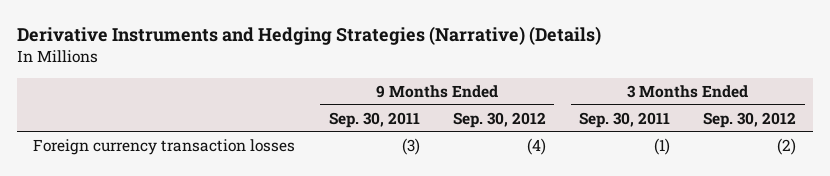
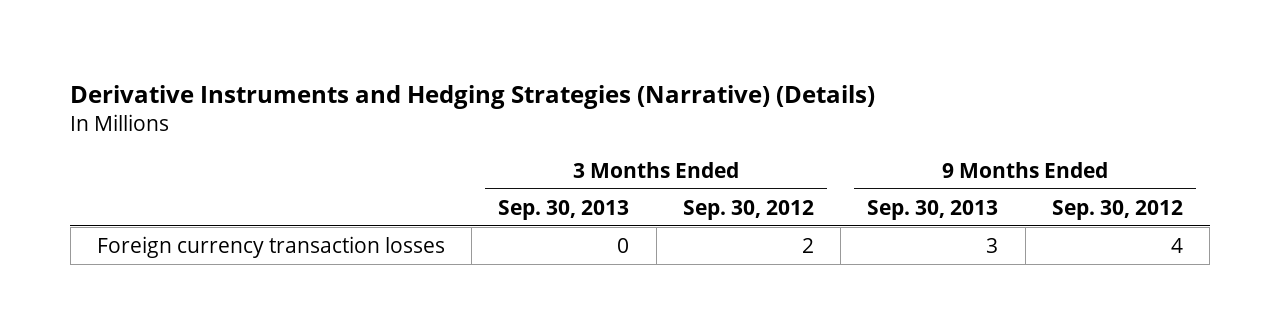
- | 9 Months Ended Sep. 30, 2011 | 9 Months Ended Sep. 30, 2012 | 3 Months Ended Sep. 30, 2011 | 3 Months Ended Sep. 30, 2012
+ | 3 Months Ended Sep. 30, 2013 | 3 Months Ended Sep. 30, 2012 | 9 Months Ended Sep. 30, 2013 | 9 Months Ended Sep. 30, 2012
- Foreign currency transaction losses | (3) | (4) | (1) | (2)
+ Foreign currency transaction losses | 0 | 2 | 3 | 4

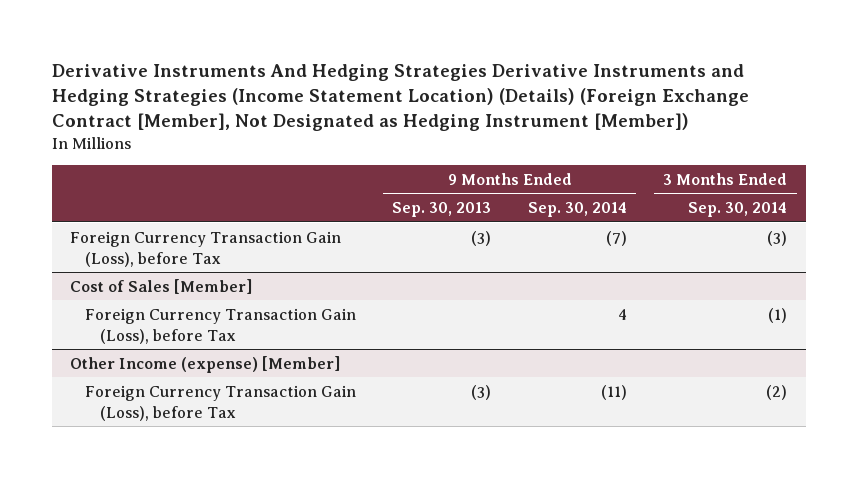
- Derivative Instruments and Hedging Strategies (Narrative) (Details)
+ Derivative Instruments And Hedging Strategies Derivative Instruments and Hedging Strategies (Income Statement Location) (Details) (Foreign Exchange Contract [Member], Not Designated as Hedging Instrument [Member])
- | 3 Months Ended Sep. 30, 2013 | 3 Months Ended Sep. 30, 2012 | 9 Months Ended Sep. 30, 2013 | 9 Months Ended Sep. 30, 2012
+ | 9 Months Ended Sep. 30, 2013 | 9 Months Ended Sep. 30, 2014 | 3 Months Ended Sep. 30, 2014
- Foreign currency transaction losses | 0 | 2 | 3 | 4
+ Foreign Currency Transaction Gain (Loss), before Tax | (3) | (7) | (3)
+ Cost of Sales [Member]
+ Foreign Currency Transaction Gain (Loss), before Tax | | 4 | (1)
+ Other Income (expense) [Member]
+ Foreign Currency Transaction Gain (Loss), before Tax | (3) | (11) | (2)

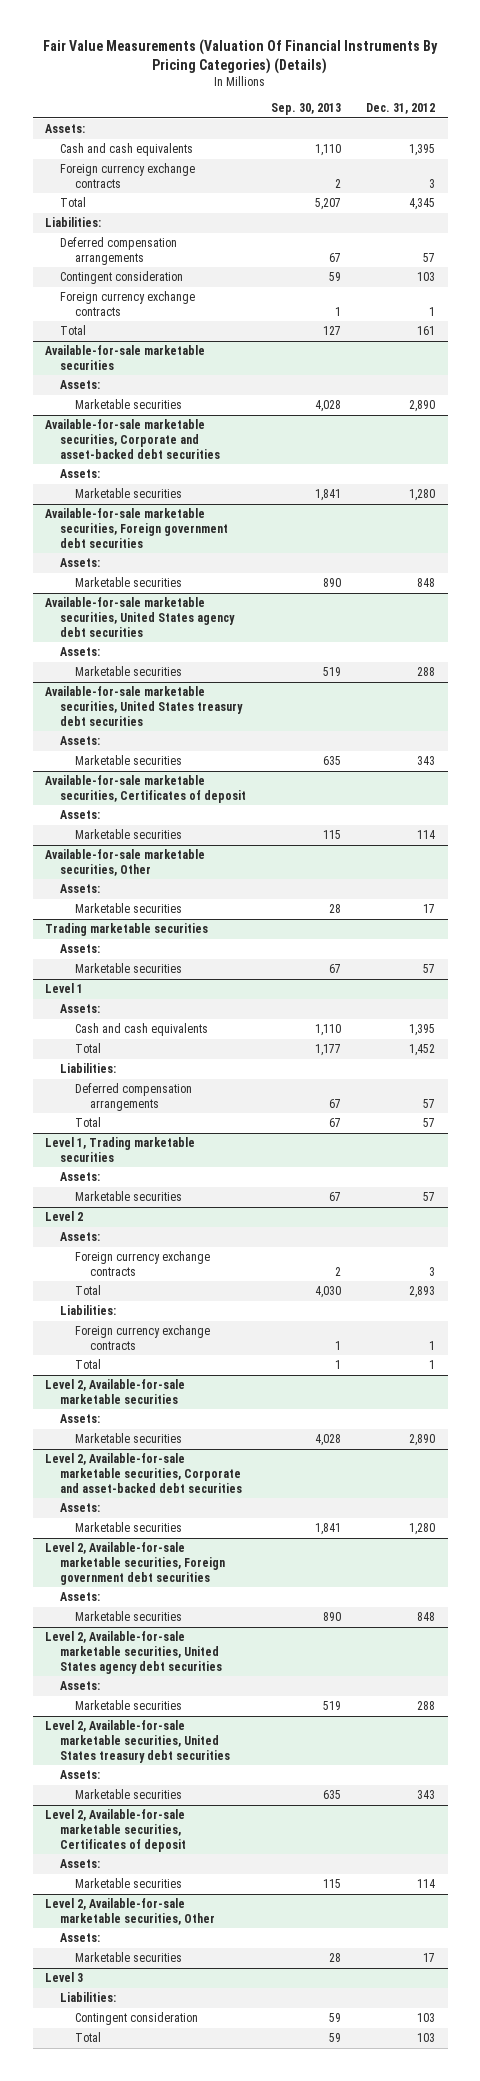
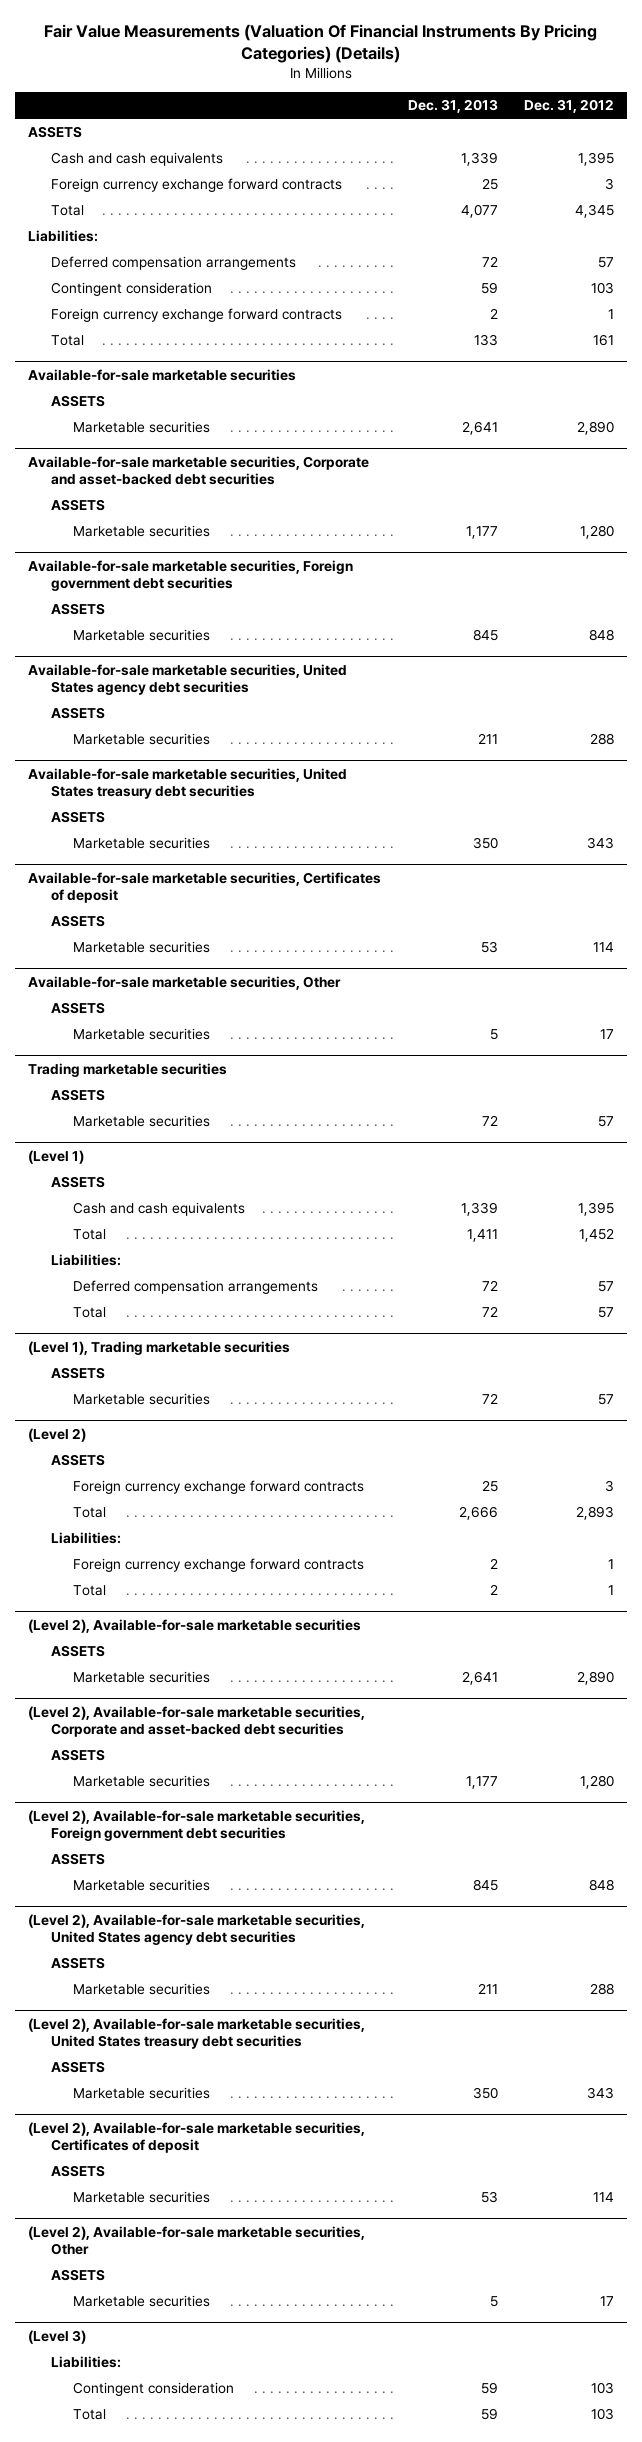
- | Sep. 30, 2013 | Dec. 31, 2012
+ | Dec. 31, 2013 | Dec. 31, 2012
- Assets:
+ ASSETS
- Foreign currency exchange contracts | 2 | 3
+ Foreign currency exchange forward contracts | 25 | 3
- Foreign currency exchange contracts | 1 | 1
+ Foreign currency exchange forward contracts | 2 | 1
@ Available-for-sale marketable securities
- Assets:
+ ASSETS
@ Available-for-sale marketable securities, Corporate and asset-backed debt securities
- Assets:
+ ASSETS
@ Available-for-sale marketable securities, Foreign government debt securities
- Assets:
+ ASSETS
@ Available-for-sale marketable securities, United States agency debt securities
- Assets:
+ ASSETS
@ Available-for-sale marketable securities, United States treasury debt securities
- Assets:
+ ASSETS
@ Available-for-sale marketable securities, Certificates of deposit
- Assets:
+ ASSETS
@ Available-for-sale marketable securities, Other
- Assets:
+ ASSETS
@ Trading marketable securities
- Assets:
+ ASSETS
- Level 1
- Assets:
+ (Level 1)
+ ASSETS
- Level 1, Trading marketable securities
- Assets:
+ (Level 1), Trading marketable securities
+ ASSETS
- Level 2
- Assets:
- Foreign currency exchange contracts | 2 | 3
+ (Level 2)
+ ASSETS
+ Foreign currency exchange forward contracts | 25 | 3
- Foreign currency exchange contracts | 1 | 1
+ Foreign currency exchange forward contracts | 2 | 1
- Level 2, Available-for-sale marketable securities
- Assets:
+ (Level 2), Available-for-sale marketable securities
+ ASSETS
- Level 2, Available-for-sale marketable securities, Corporate and asset-backed debt securities
- Assets:
+ (Level 2), Available-for-sale marketable securities, Corporate and asset-backed debt securities
+ ASSETS
- Level 2, Available-for-sale marketable securities, Foreign government debt securities
- Assets:
+ (Level 2), Available-for-sale marketable securities, Foreign government debt securities
+ ASSETS
- Level 2, Available-for-sale marketable securities, United States agency debt securities
- Assets:
+ (Level 2), Available-for-sale marketable securities, United States agency debt securities
+ ASSETS
- Level 2, Available-for-sale marketable securities, United States treasury debt securities
- Assets:
+ (Level 2), Available-for-sale marketable securities, United States treasury debt securities
+ ASSETS
- Level 2, Available-for-sale marketable securities, Certificates of deposit
- Assets:
+ (Level 2), Available-for-sale marketable securities, Certificates of deposit
+ ASSETS
- Level 2, Available-for-sale marketable securities, Other
- Assets:
+ (Level 2), Available-for-sale marketable securities, Other
+ ASSETS
- Level 3
+ (Level 3)

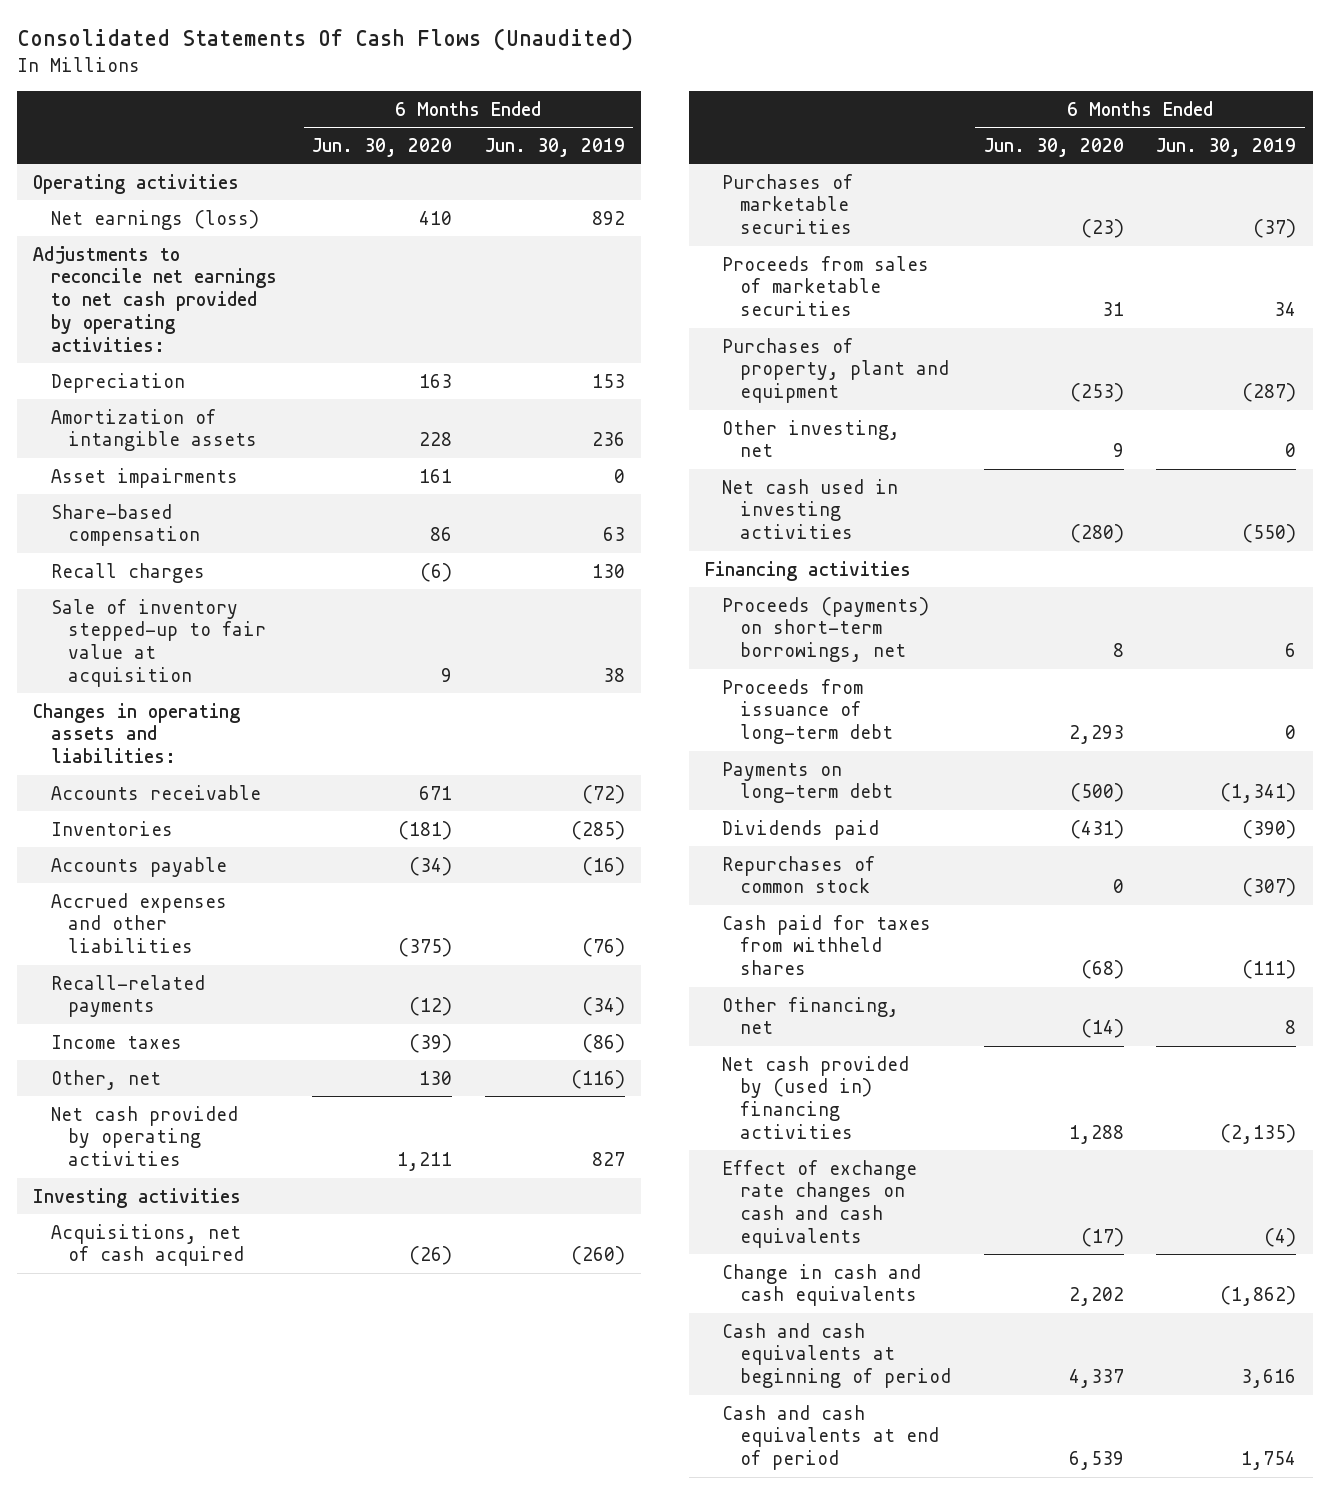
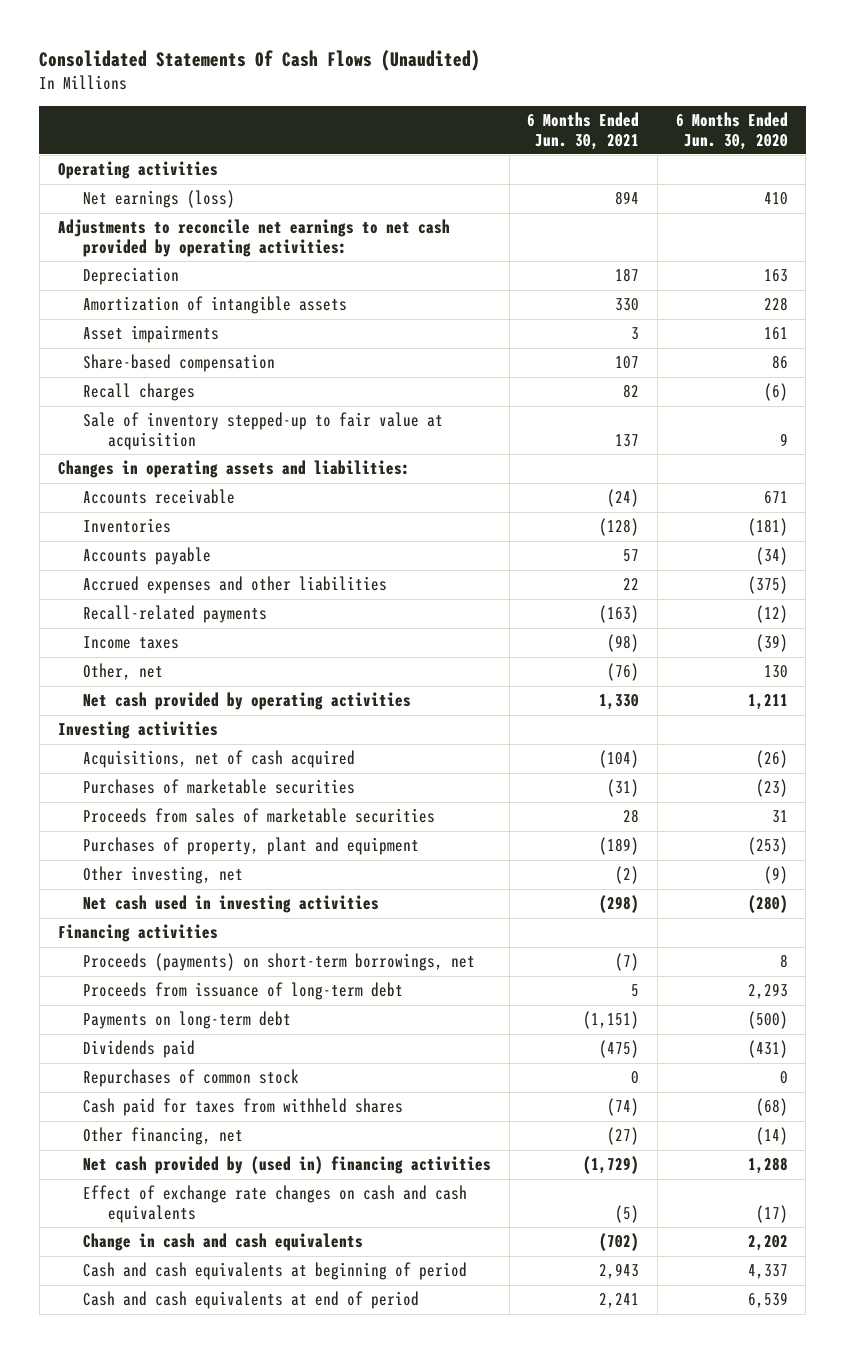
- | 6 Months Ended Jun. 30, 2020 | 6 Months Ended Jun. 30, 2019
+ | 6 Months Ended Jun. 30, 2021 | 6 Months Ended Jun. 30, 2020
- Other investing, net | 9 | 0
+ Other investing, net | (2) | (9)

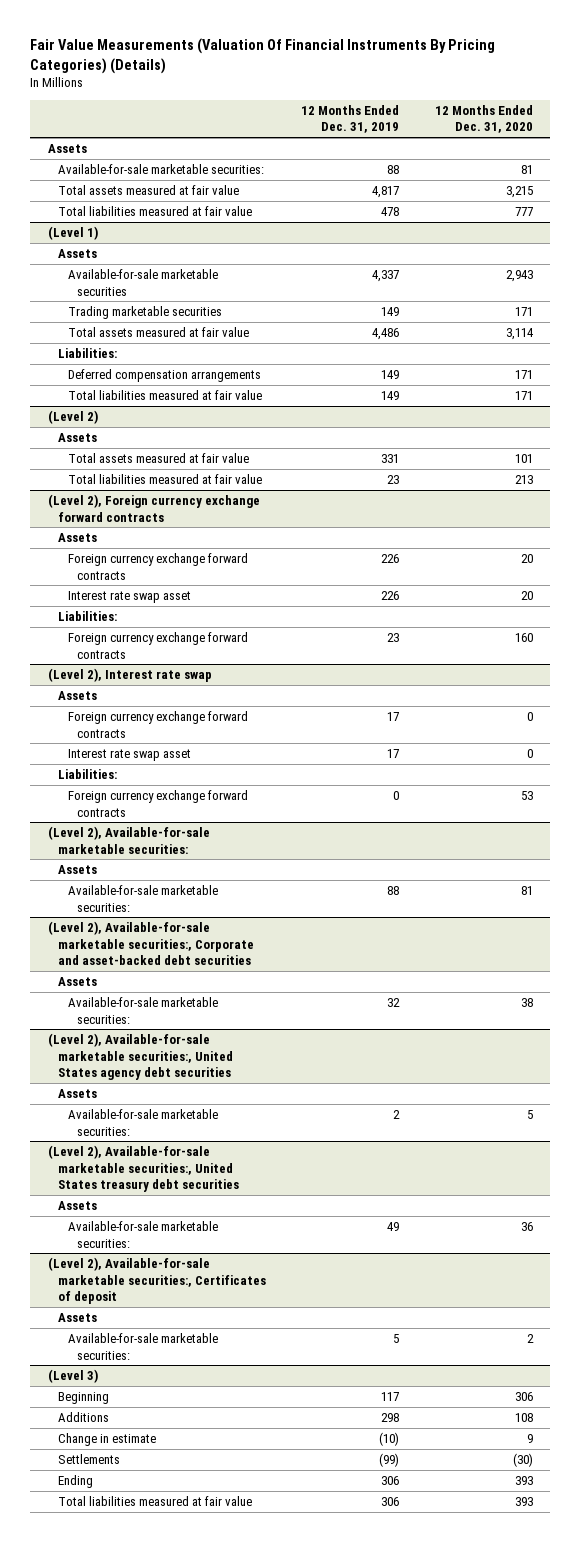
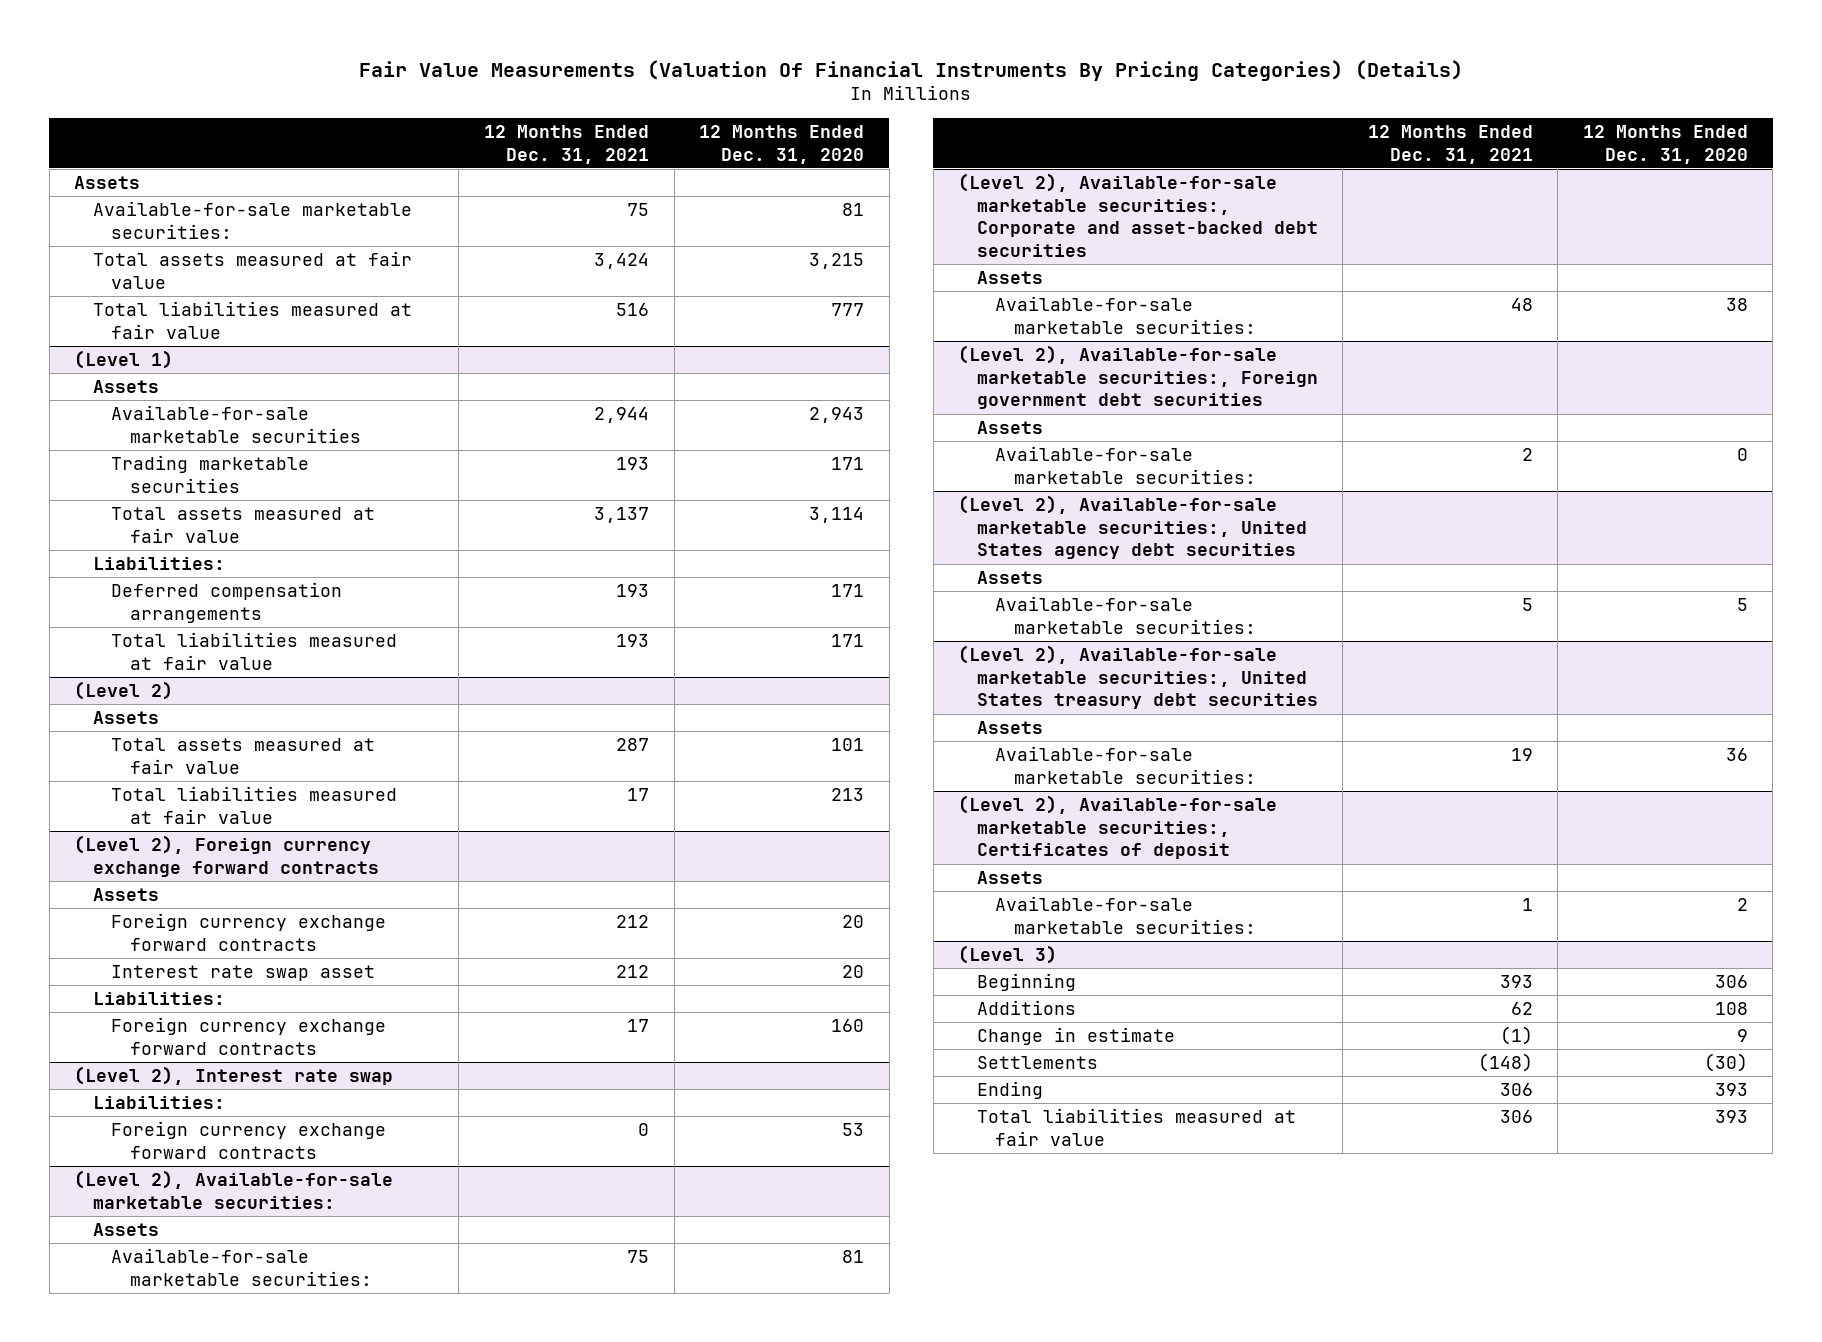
- | 12 Months Ended Dec. 31, 2019 | 12 Months Ended Dec. 31, 2020
+ | 12 Months Ended Dec. 31, 2021 | 12 Months Ended Dec. 31, 2020
@ (Level 2), Interest rate swap
- Assets
- Foreign currency exchange forward contracts | 17 | 0
- Interest rate swap asset | 17 | 0
+ (Level 2), Available-for-sale marketable securities:, Foreign government debt securities
+ Assets
+ Available-for-sale marketable securities: | 2 | 0

